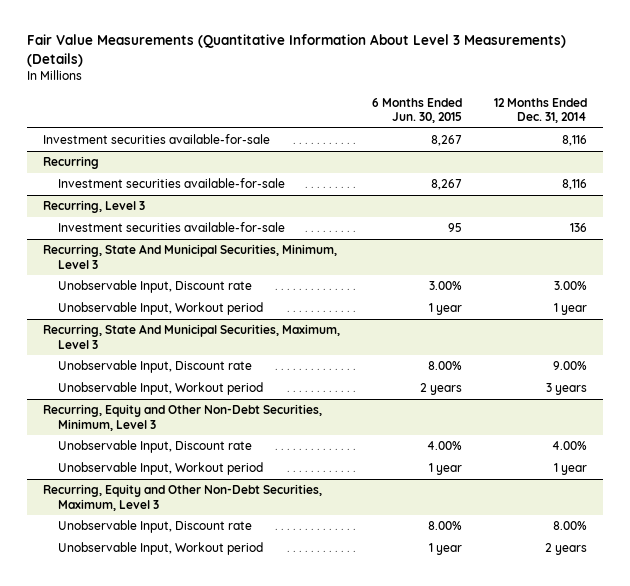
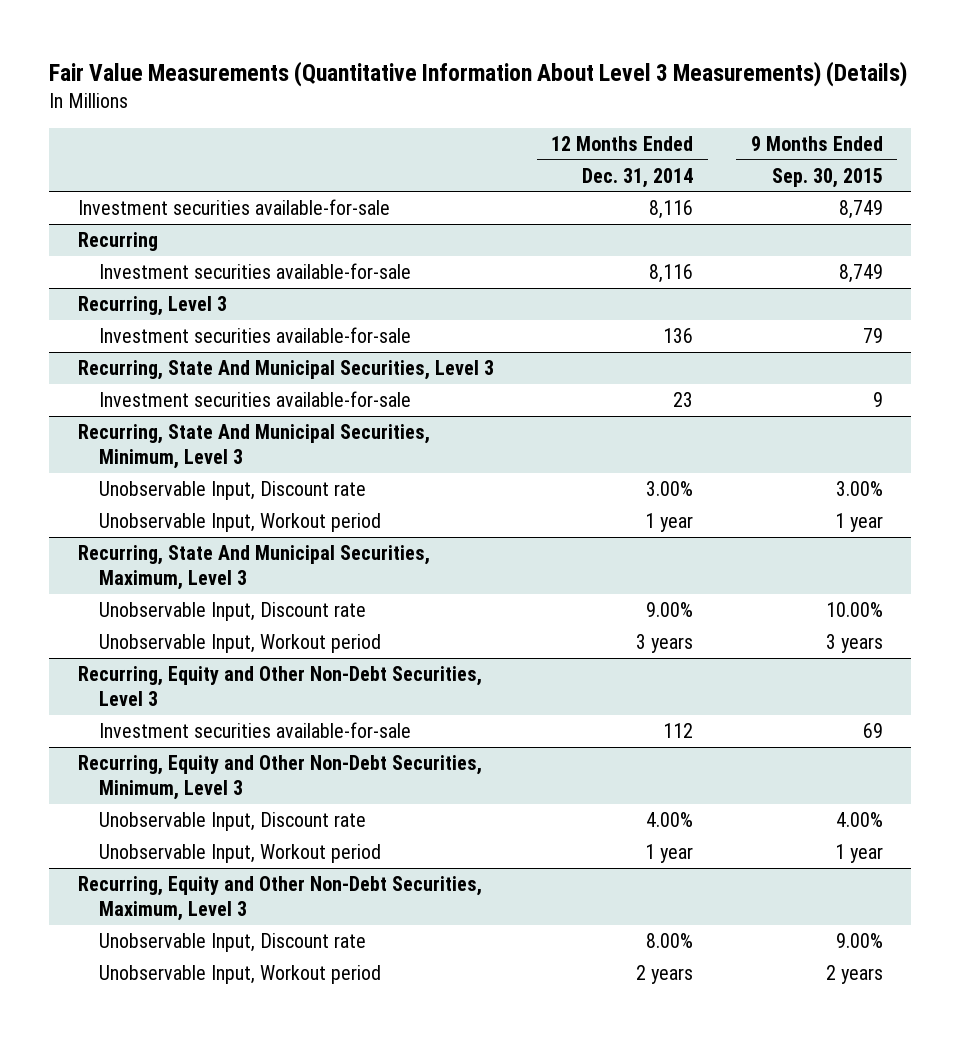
- | 6 Months Ended Jun. 30, 2015 | 12 Months Ended Dec. 31, 2014
+ | 12 Months Ended Dec. 31, 2014 | 9 Months Ended Sep. 30, 2015
+ Recurring, State And Municipal Securities, Level 3
+ Investment securities available-for-sale | 23 | 9
+ Recurring, Equity and Other Non-Debt Securities, Level 3
+ Investment securities available-for-sale | 112 | 69

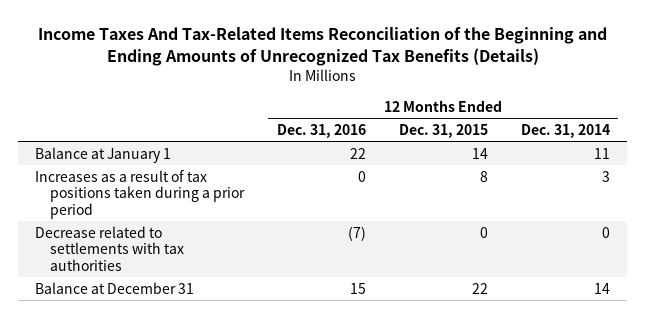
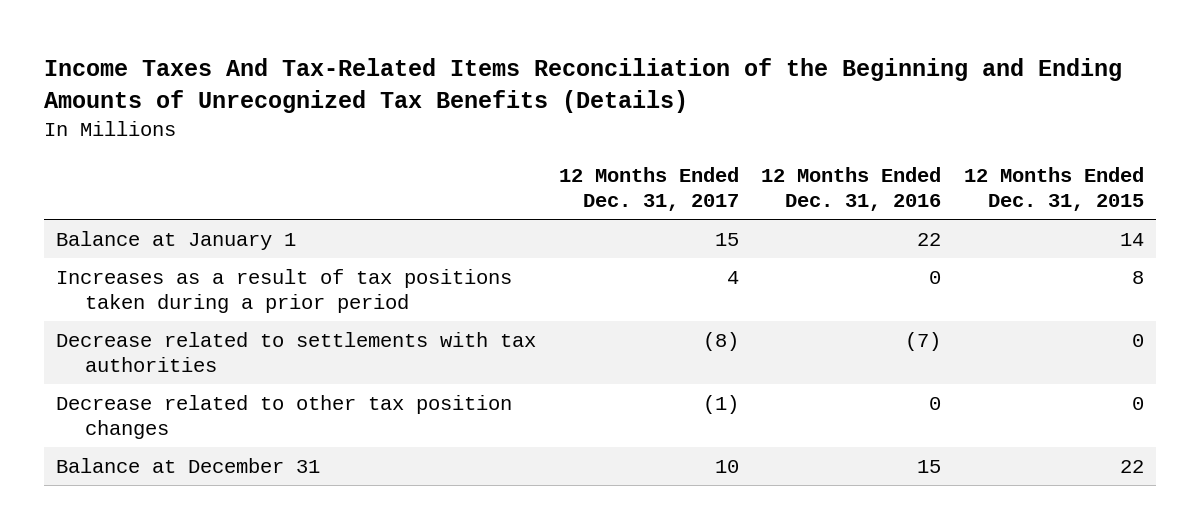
- | 12 Months Ended Dec. 31, 2016 | 12 Months Ended Dec. 31, 2015 | 12 Months Ended Dec. 31, 2014
+ | 12 Months Ended Dec. 31, 2017 | 12 Months Ended Dec. 31, 2016 | 12 Months Ended Dec. 31, 2015
+ Decrease related to other tax position changes | (1) | 0 | 0

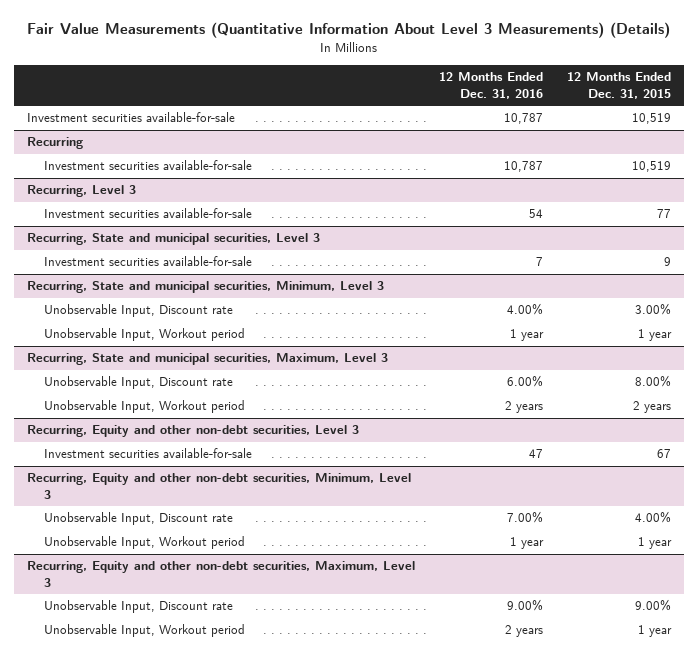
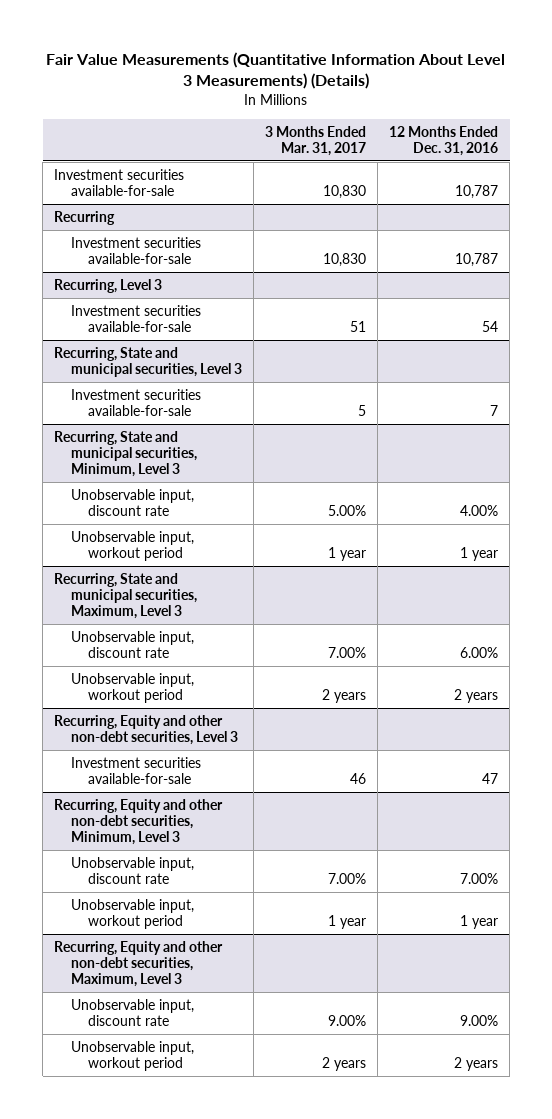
- | 12 Months Ended Dec. 31, 2016 | 12 Months Ended Dec. 31, 2015
+ | 3 Months Ended Mar. 31, 2017 | 12 Months Ended Dec. 31, 2016
@ Recurring, State and municipal securities, Minimum, Level 3
- Unobservable Input, Discount rate | 4.00% | 3.00%
- Unobservable Input, Workout period | 1 year | 1 year
+ Unobservable input, discount rate | 5.00% | 4.00%
+ Unobservable input, workout period | 1 year | 1 year
@ Recurring, State and municipal securities, Maximum, Level 3
- Unobservable Input, Discount rate | 6.00% | 8.00%
- Unobservable Input, Workout period | 2 years | 2 years
+ Unobservable input, discount rate | 7.00% | 6.00%
+ Unobservable input, workout period | 2 years | 2 years
@ Recurring, Equity and other non-debt securities, Minimum, Level 3
- Unobservable Input, Discount rate | 7.00% | 4.00%
- Unobservable Input, Workout period | 1 year | 1 year
+ Unobservable input, discount rate | 7.00% | 7.00%
+ Unobservable input, workout period | 1 year | 1 year
@ Recurring, Equity and other non-debt securities, Maximum, Level 3
- Unobservable Input, Discount rate | 9.00% | 9.00%
- Unobservable Input, Workout period | 2 years | 1 year
+ Unobservable input, discount rate | 9.00% | 9.00%
+ Unobservable input, workout period | 2 years | 2 years

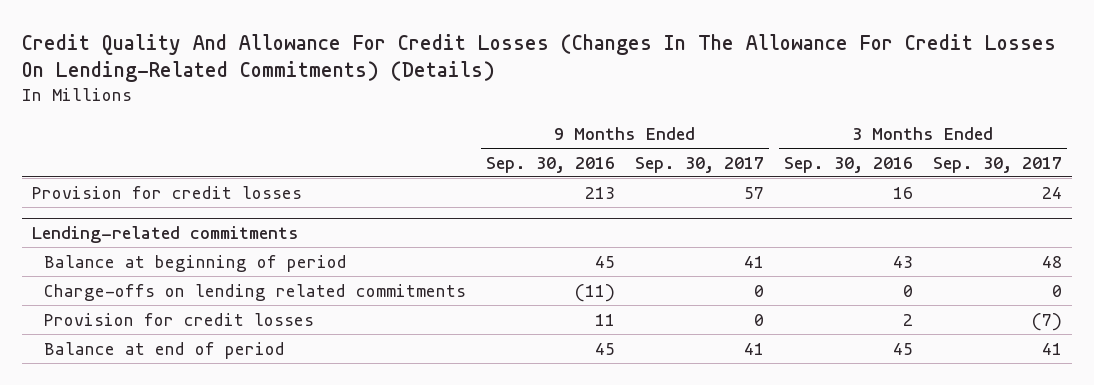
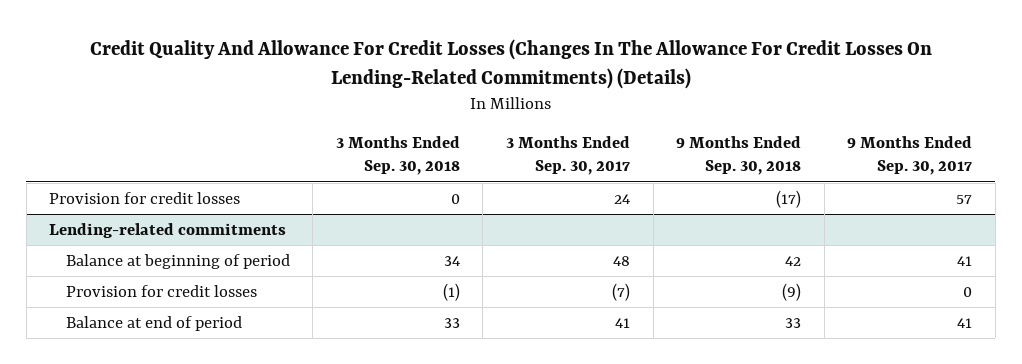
- | 9 Months Ended Sep. 30, 2016 | 9 Months Ended Sep. 30, 2017 | 3 Months Ended Sep. 30, 2016 | 3 Months Ended Sep. 30, 2017
+ | 3 Months Ended Sep. 30, 2018 | 3 Months Ended Sep. 30, 2017 | 9 Months Ended Sep. 30, 2018 | 9 Months Ended Sep. 30, 2017
@ Lending-related commitments
- Charge-offs on lending related commitments | (11) | 0 | 0 | 0

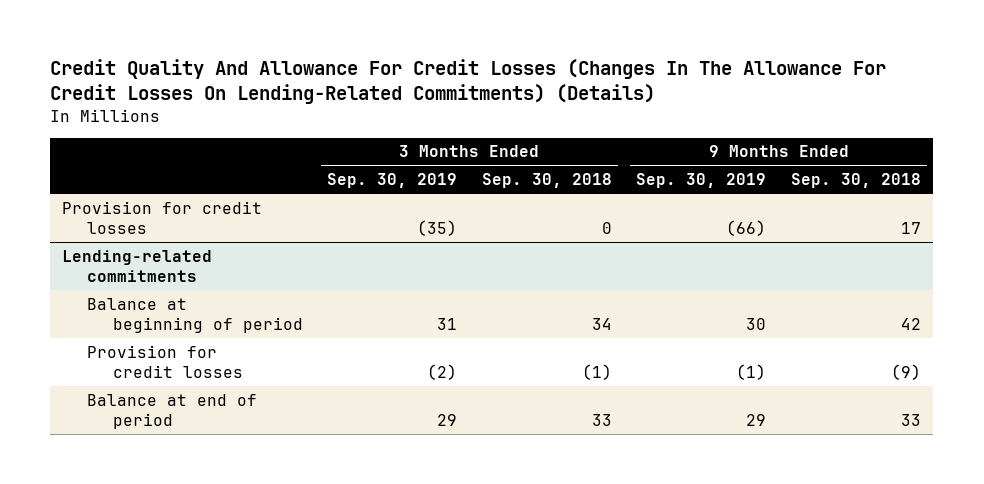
- | 3 Months Ended Sep. 30, 2018 | 3 Months Ended Sep. 30, 2017 | 9 Months Ended Sep. 30, 2018 | 9 Months Ended Sep. 30, 2017
+ | 3 Months Ended Sep. 30, 2019 | 3 Months Ended Sep. 30, 2018 | 9 Months Ended Sep. 30, 2019 | 9 Months Ended Sep. 30, 2018
- Provision for credit losses | 0 | 24 | (17) | 57
+ Provision for credit losses | (35) | 0 | (66) | 17

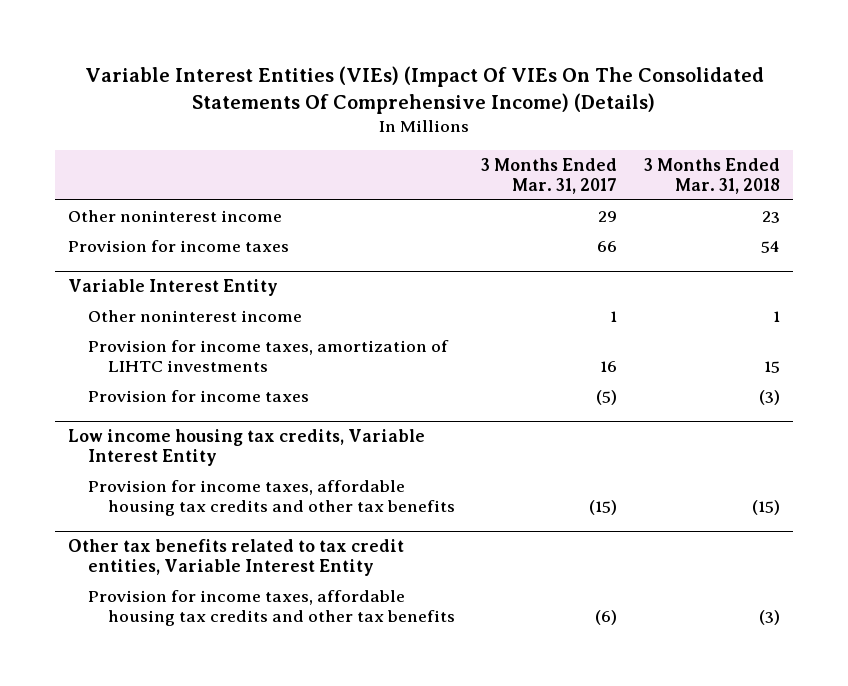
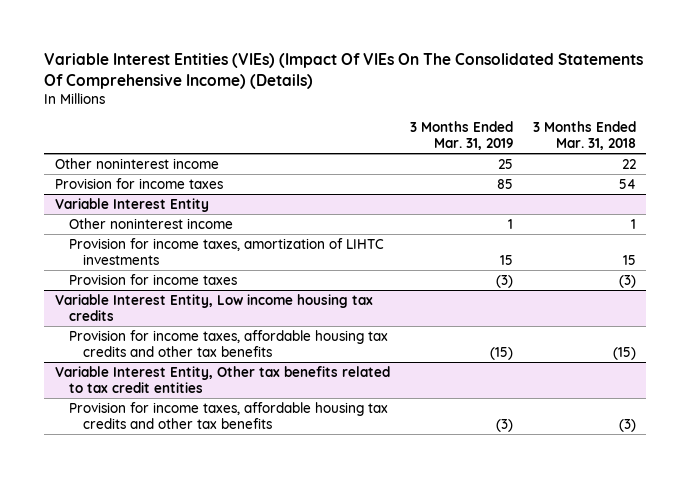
- | 3 Months Ended Mar. 31, 2017 | 3 Months Ended Mar. 31, 2018
+ | 3 Months Ended Mar. 31, 2019 | 3 Months Ended Mar. 31, 2018
- Other noninterest income | 29 | 23
+ Other noninterest income | 25 | 22
- Low income housing tax credits, Variable Interest Entity
+ Variable Interest Entity, Low income housing tax credits
- Other tax benefits related to tax credit entities, Variable Interest Entity
+ Variable Interest Entity, Other tax benefits related to tax credit entities

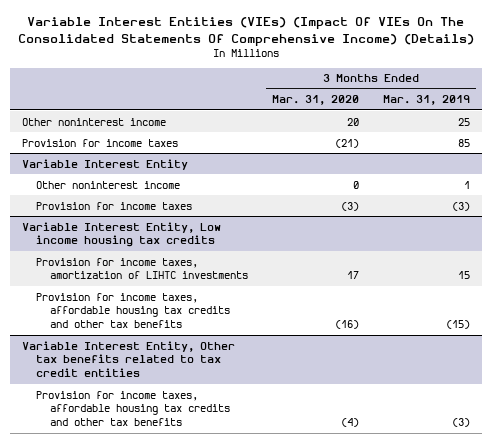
- | 3 Months Ended Mar. 31, 2019 | 3 Months Ended Mar. 31, 2018
+ | 3 Months Ended Mar. 31, 2020 | 3 Months Ended Mar. 31, 2019
@ Variable Interest Entity
- Provision for income taxes, amortization of LIHTC investments | 15 | 15
@ Variable Interest Entity, Low income housing tax credits
+ Provision for income taxes, amortization of LIHTC investments | 17 | 15

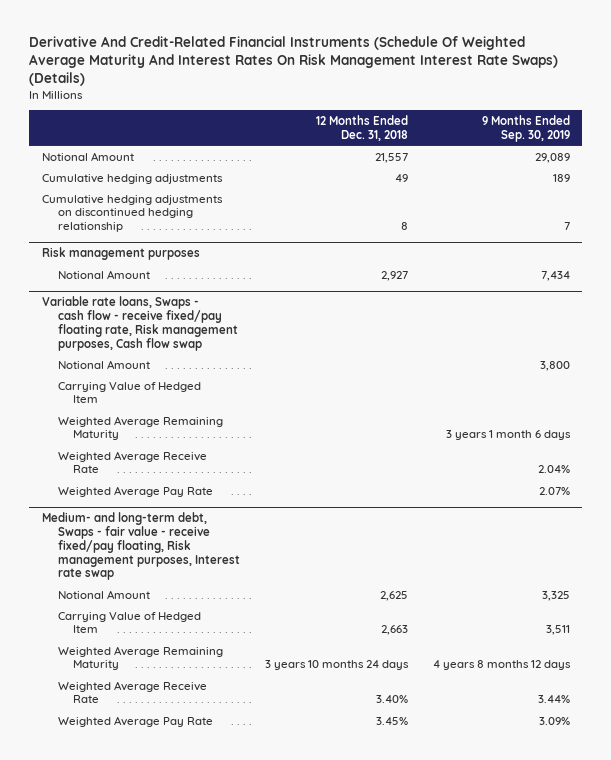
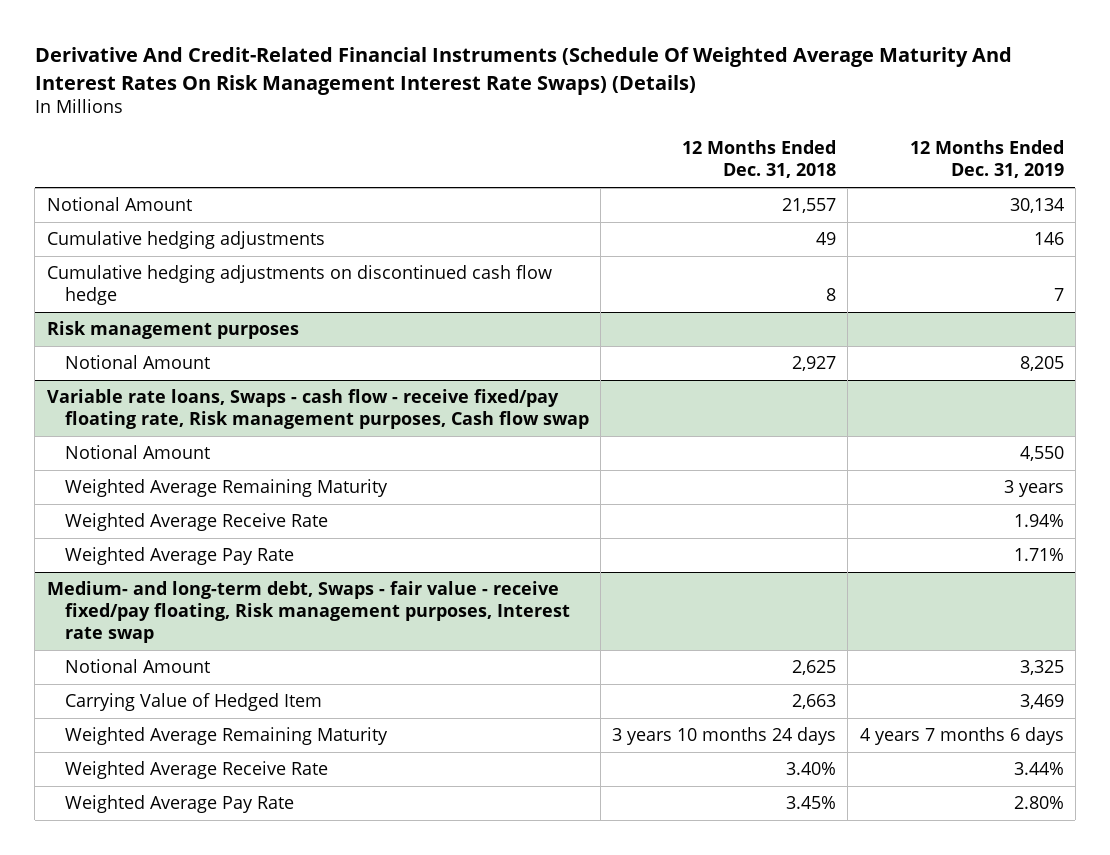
- | 12 Months Ended Dec. 31, 2018 | 9 Months Ended Sep. 30, 2019
+ | 12 Months Ended Dec. 31, 2018 | 12 Months Ended Dec. 31, 2019
- Cumulative hedging adjustments on discontinued hedging relationship | 8 | 7
+ Cumulative hedging adjustments on discontinued cash flow hedge | 8 | 7
@ Variable rate loans, Swaps - cash flow - receive fixed/pay floating rate, Risk management purposes, Cash flow swap
- Carrying Value of Hedged Item

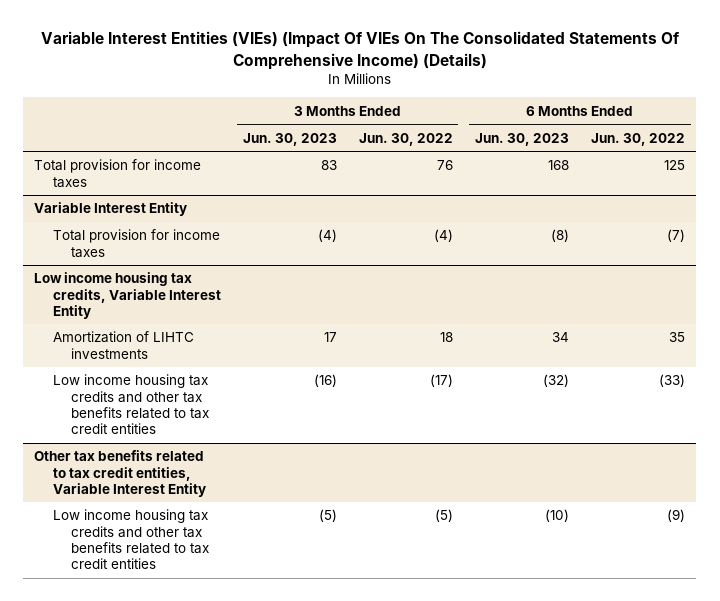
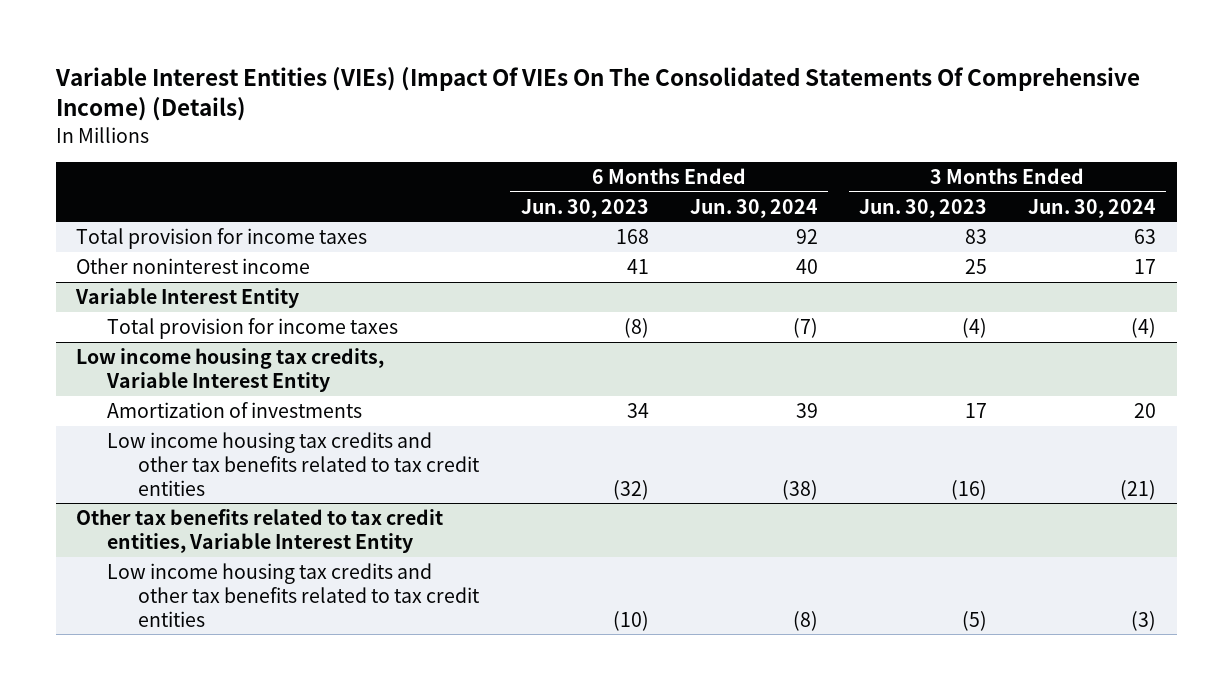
- | 3 Months Ended Jun. 30, 2023 | 3 Months Ended Jun. 30, 2022 | 6 Months Ended Jun. 30, 2023 | 6 Months Ended Jun. 30, 2022
+ | 6 Months Ended Jun. 30, 2023 | 6 Months Ended Jun. 30, 2024 | 3 Months Ended Jun. 30, 2023 | 3 Months Ended Jun. 30, 2024
+ Other noninterest income | 41 | 40 | 25 | 17
@ Low income housing tax credits, Variable Interest Entity
- Amortization of LIHTC investments | 17 | 18 | 34 | 35
+ Amortization of investments | 34 | 39 | 17 | 20

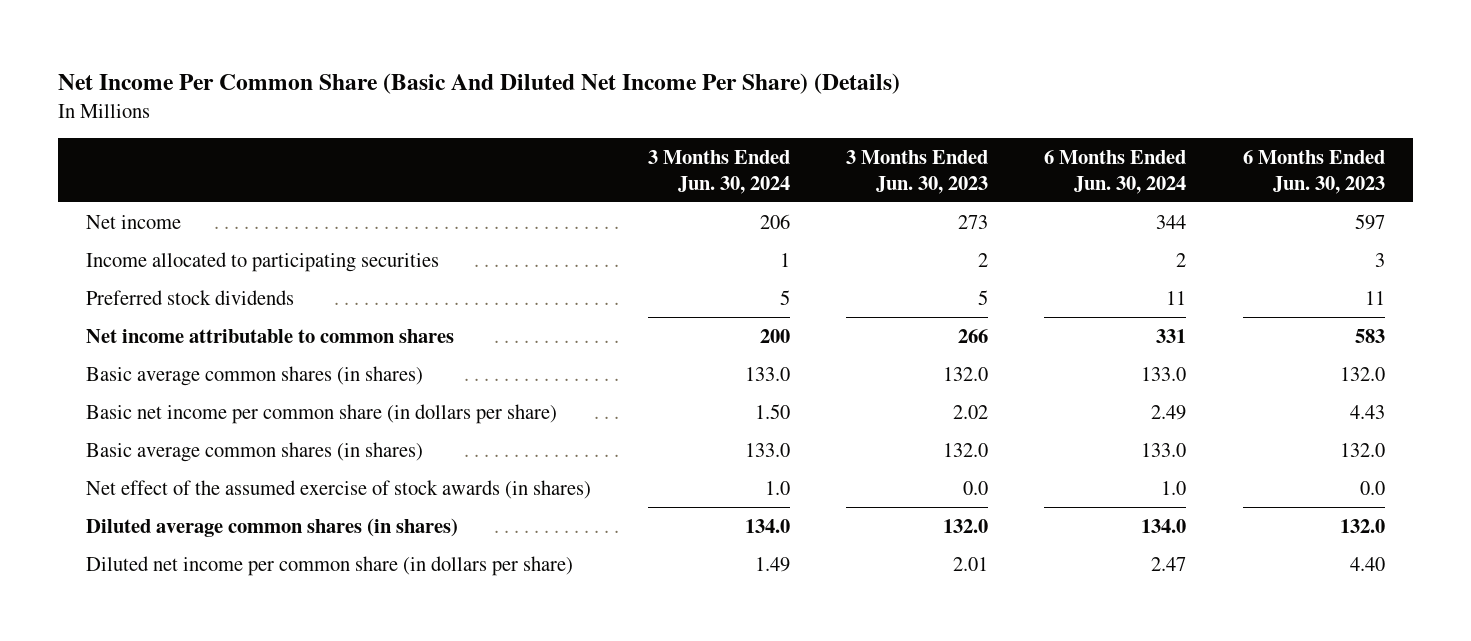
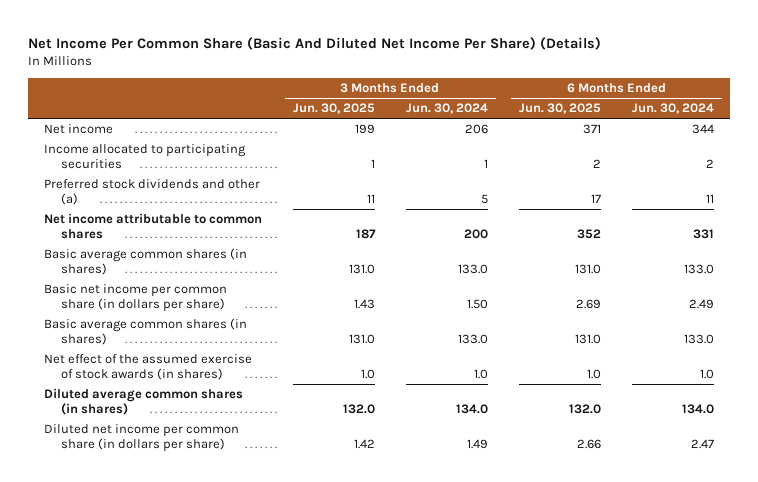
- | 3 Months Ended Jun. 30, 2024 | 3 Months Ended Jun. 30, 2023 | 6 Months Ended Jun. 30, 2024 | 6 Months Ended Jun. 30, 2023
+ | 3 Months Ended Jun. 30, 2025 | 3 Months Ended Jun. 30, 2024 | 6 Months Ended Jun. 30, 2025 | 6 Months Ended Jun. 30, 2024
- Preferred stock dividends | 5 | 5 | 11 | 11
+ Preferred stock dividends and other (a) | 11 | 5 | 17 | 11

